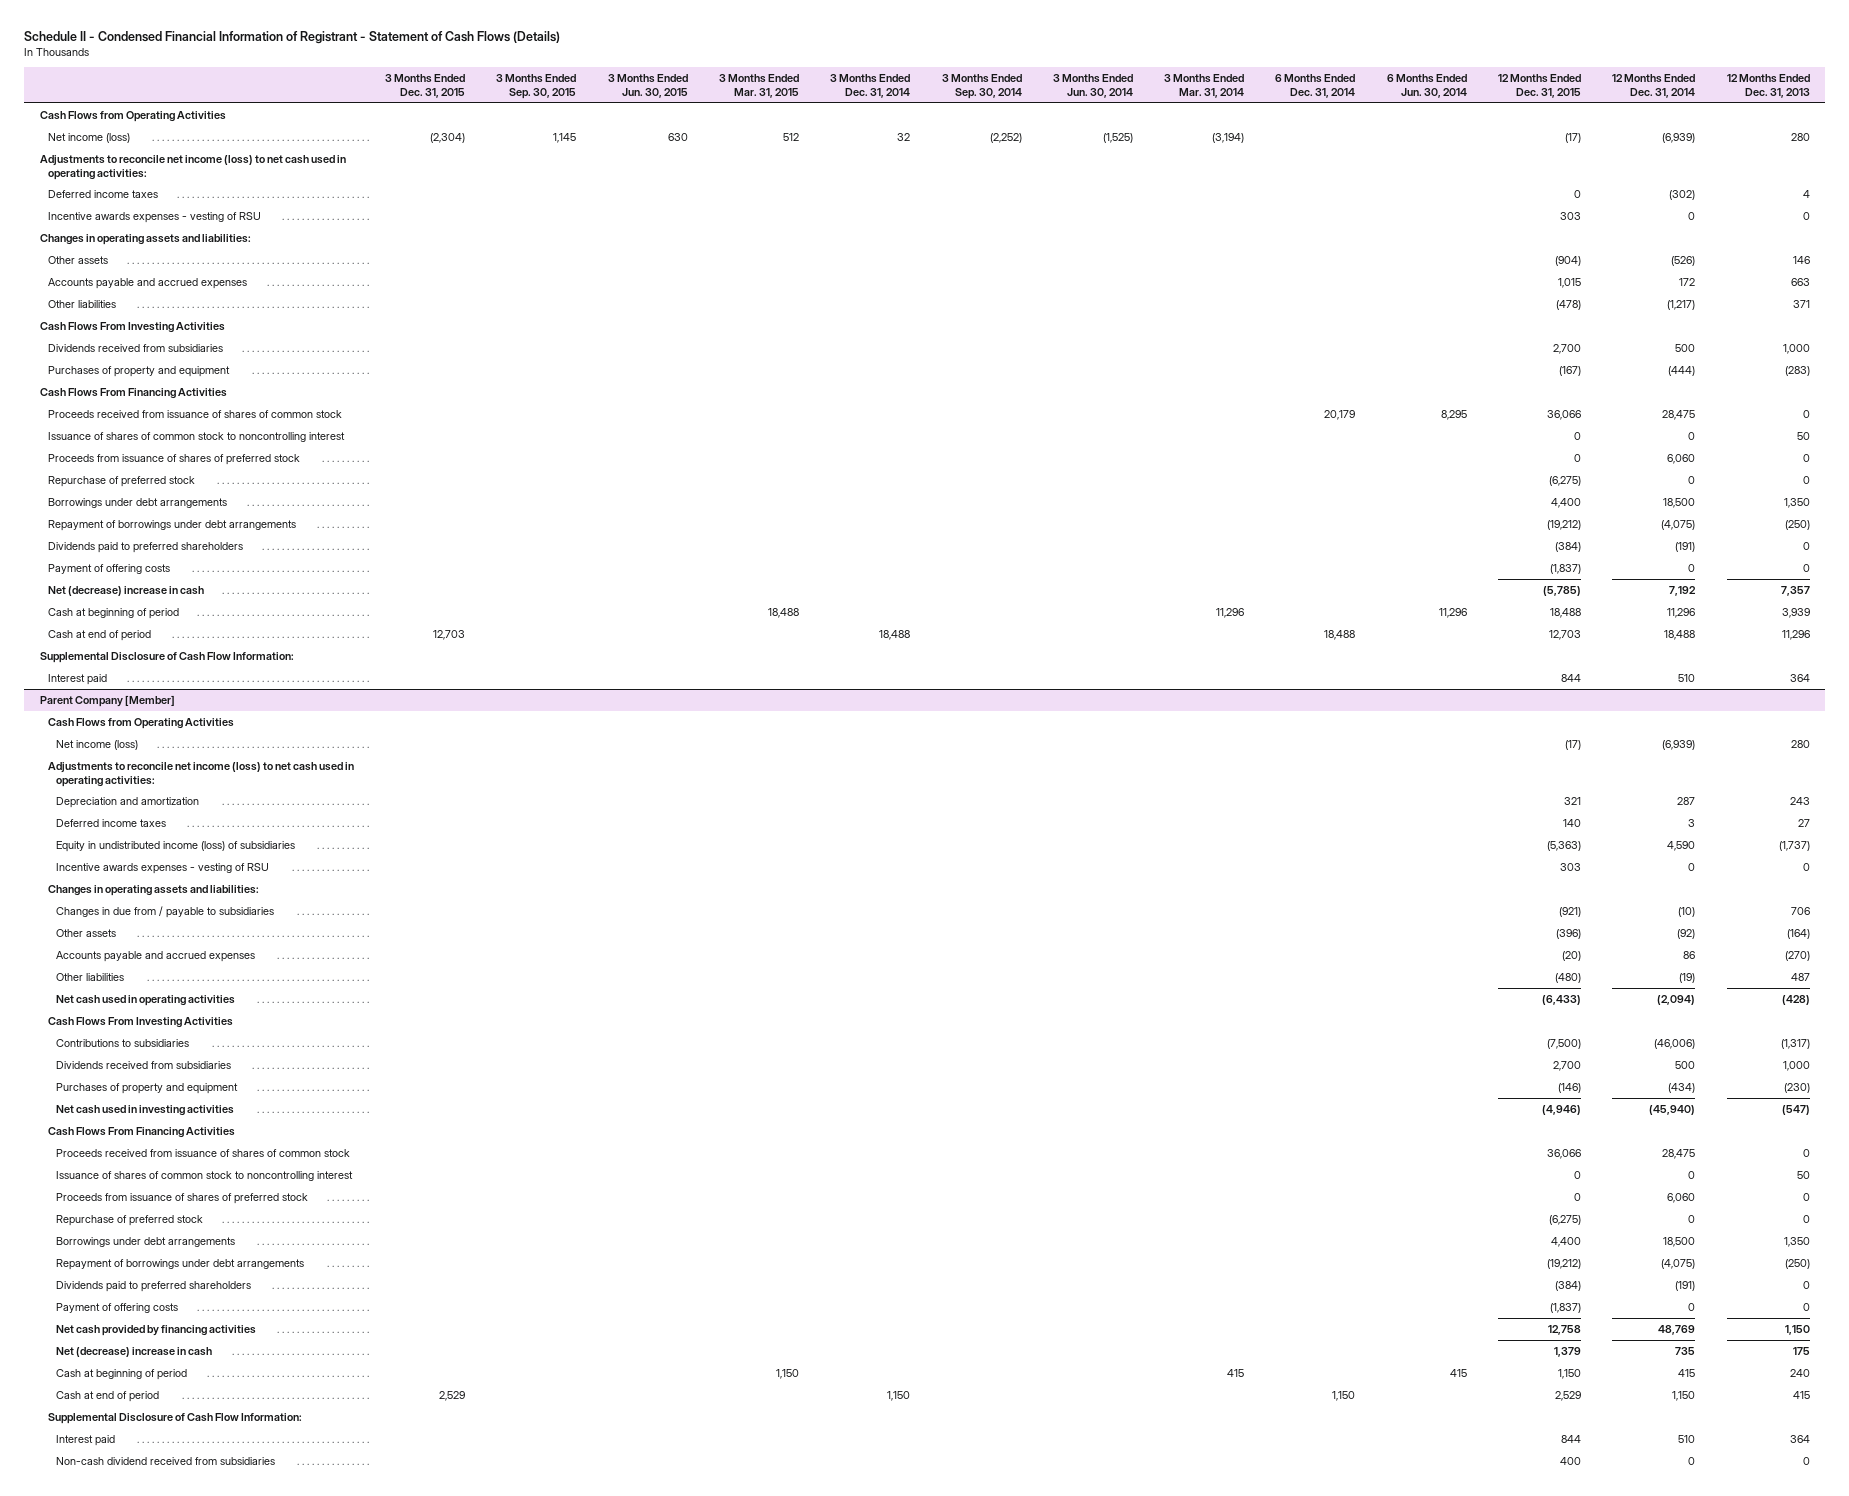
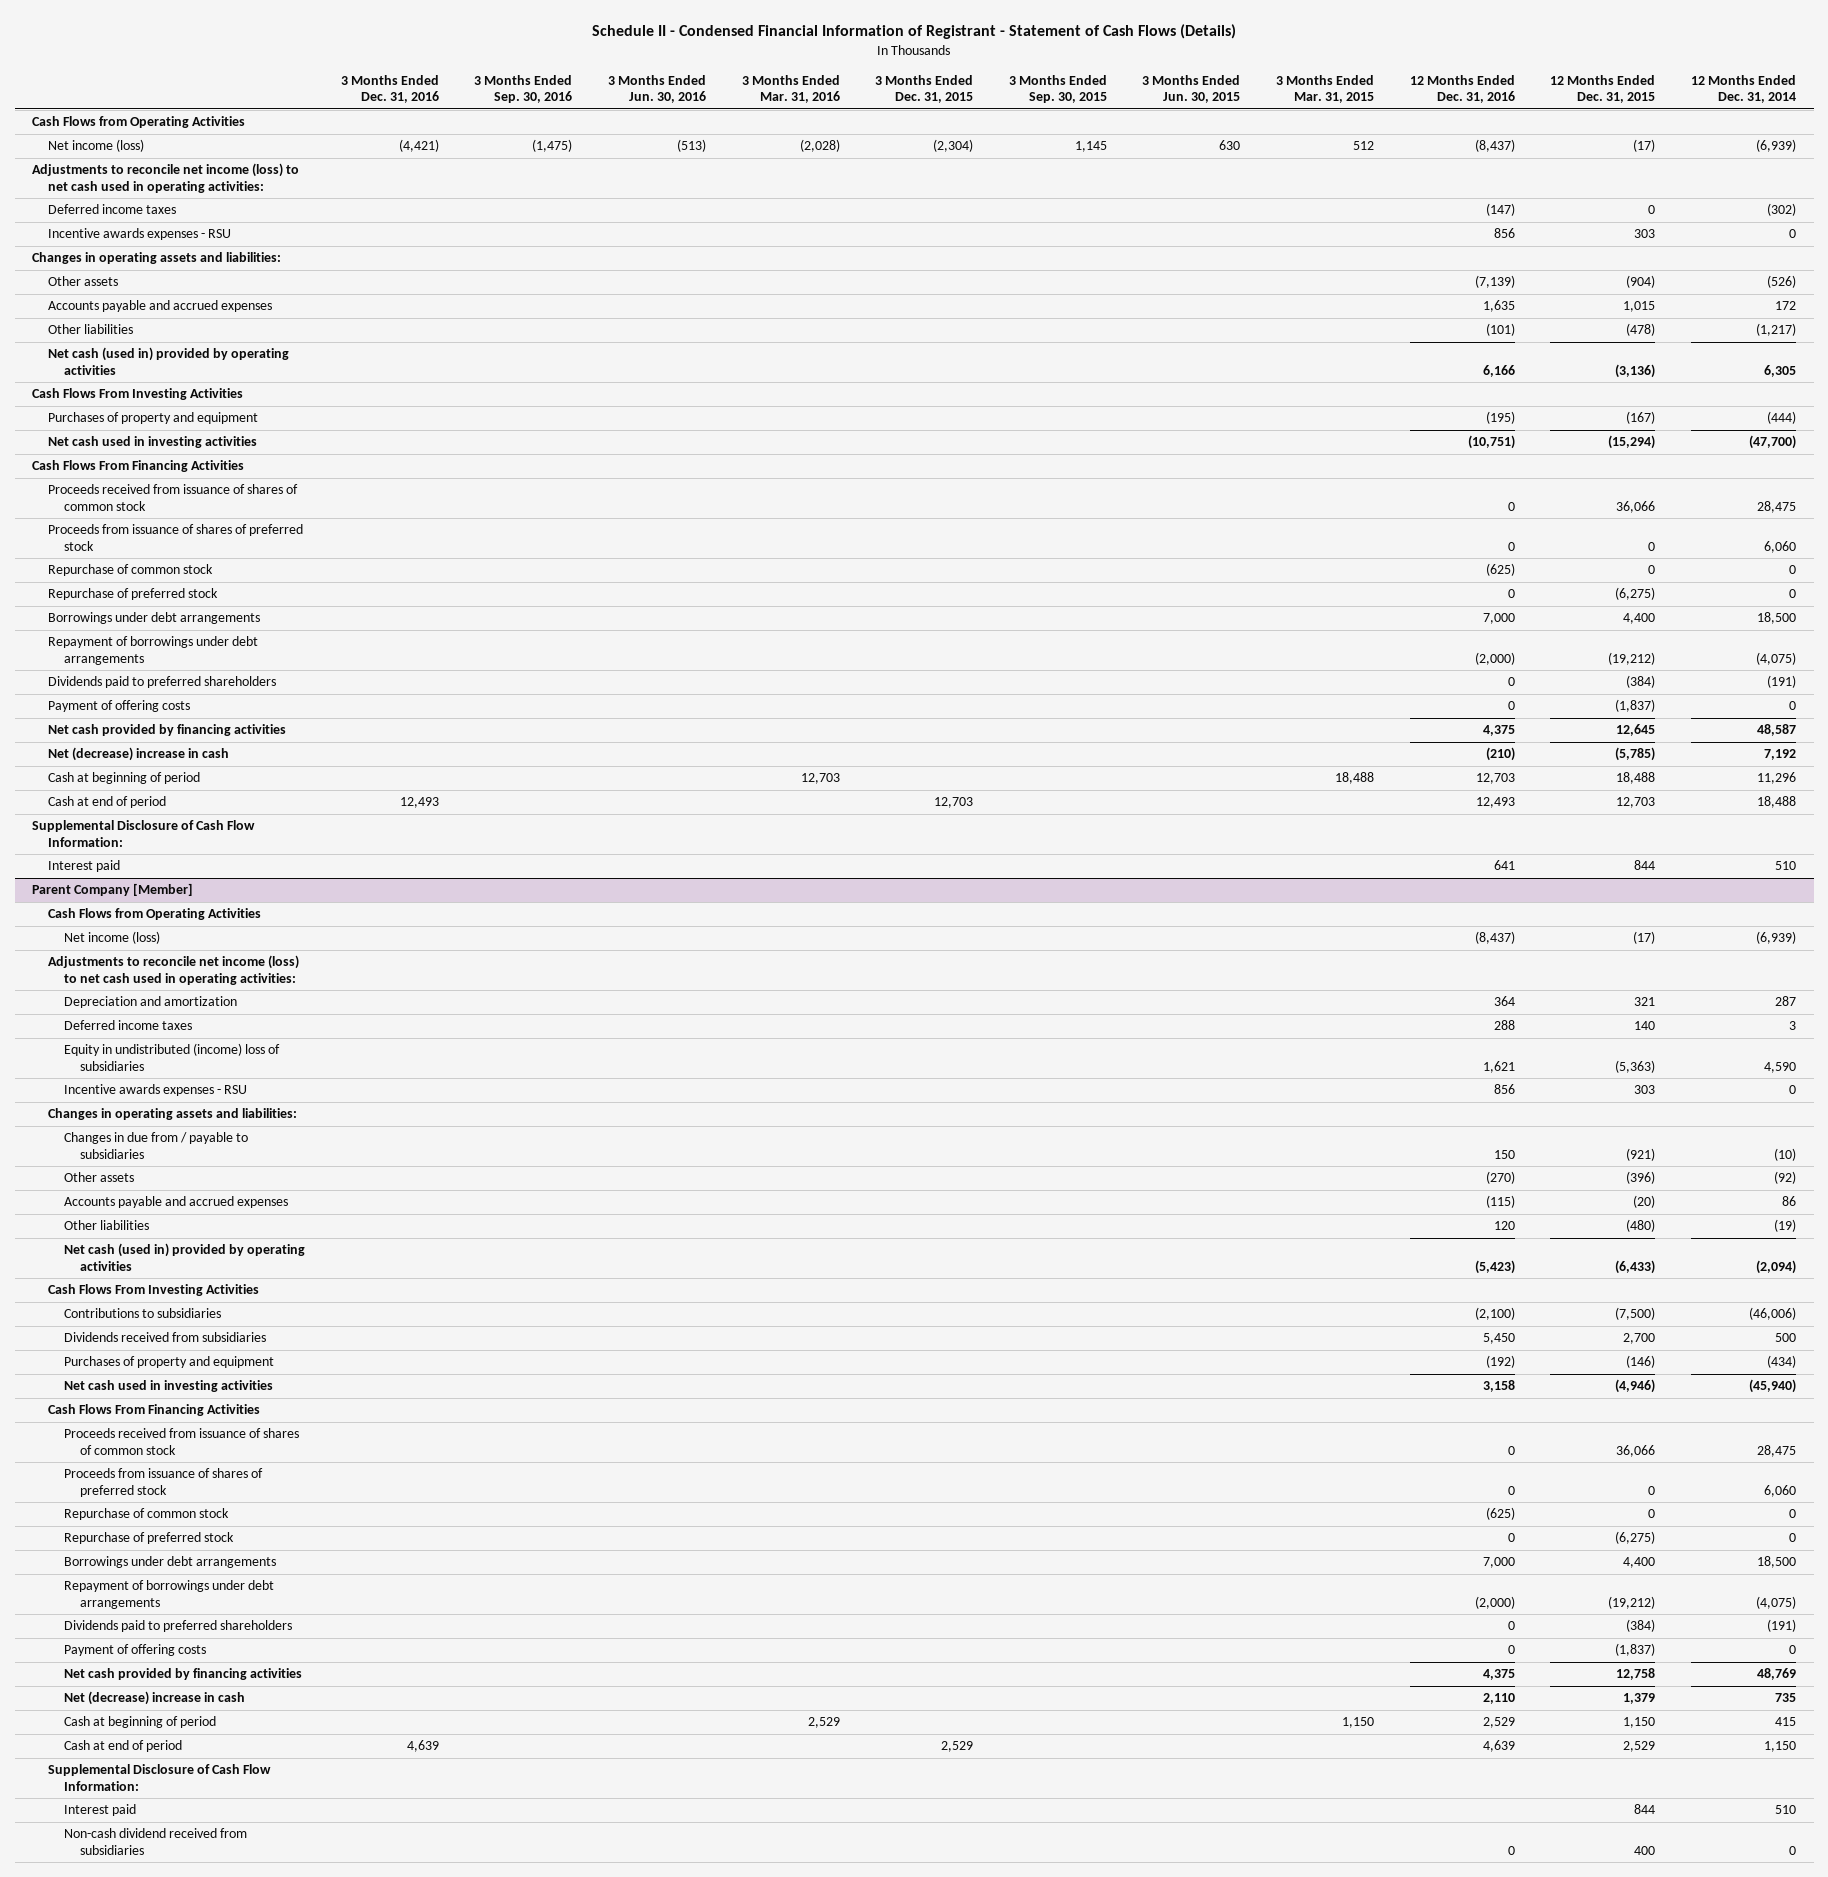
- | 3 Months Ended Dec. 31, 2015 | 3 Months Ended Sep. 30, 2015 | 3 Months Ended Jun. 30, 2015 | 3 Months Ended Mar. 31, 2015 | 3 Months Ended Dec. 31, 2014 | 3 Months Ended Sep. 30, 2014 | 3 Months Ended Jun. 30, 2014 | 3 Months Ended Mar. 31, 2014 | 6 Months Ended Dec. 31, 2014 | 6 Months Ended Jun. 30, 2014 | 12 Months Ended Dec. 31, 2015 | 12 Months Ended Dec. 31, 2014 | 12 Months Ended Dec. 31, 2013
+ | 3 Months Ended Dec. 31, 2016 | 3 Months Ended Sep. 30, 2016 | 3 Months Ended Jun. 30, 2016 | 3 Months Ended Mar. 31, 2016 | 3 Months Ended Dec. 31, 2015 | 3 Months Ended Sep. 30, 2015 | 3 Months Ended Jun. 30, 2015 | 3 Months Ended Mar. 31, 2015 | 12 Months Ended Dec. 31, 2016 | 12 Months Ended Dec. 31, 2015 | 12 Months Ended Dec. 31, 2014
- Incentive awards expenses - vesting of RSU | | | | | | | | | | | 303 | 0 | 0
+ Incentive awards expenses - RSU | | | | | | | | | 856 | 303 | 0
+ Net cash (used in) provided by operating activities | | | | | | | | | 6,166 | (3,136) | 6,305
- Dividends received from subsidiaries | | | | | | | | | | | 2,700 | 500 | 1,000
+ Net cash used in investing activities | | | | | | | | | (10,751) | (15,294) | (47,700)
- Issuance of shares of common stock to noncontrolling interest | | | | | | | | | | | 0 | 0 | 50
+ Repurchase of common stock | | | | | | | | | (625) | 0 | 0
+ Net cash provided by financing activities | | | | | | | | | 4,375 | 12,645 | 48,587
@ Parent Company [Member]
- Equity in undistributed income (loss) of subsidiaries | | | | | | | | | | | (5,363) | 4,590 | (1,737)
- Incentive awards expenses - vesting of RSU | | | | | | | | | | | 303 | 0 | 0
+ Equity in undistributed (income) loss of subsidiaries | | | | | | | | | 1,621 | (5,363) | 4,590
+ Incentive awards expenses - RSU | | | | | | | | | 856 | 303 | 0
- Net cash used in operating activities | | | | | | | | | | | (6,433) | (2,094) | (428)
+ Net cash (used in) provided by operating activities | | | | | | | | | (5,423) | (6,433) | (2,094)
- Issuance of shares of common stock to noncontrolling interest | | | | | | | | | | | 0 | 0 | 50
+ Repurchase of common stock | | | | | | | | | (625) | 0 | 0

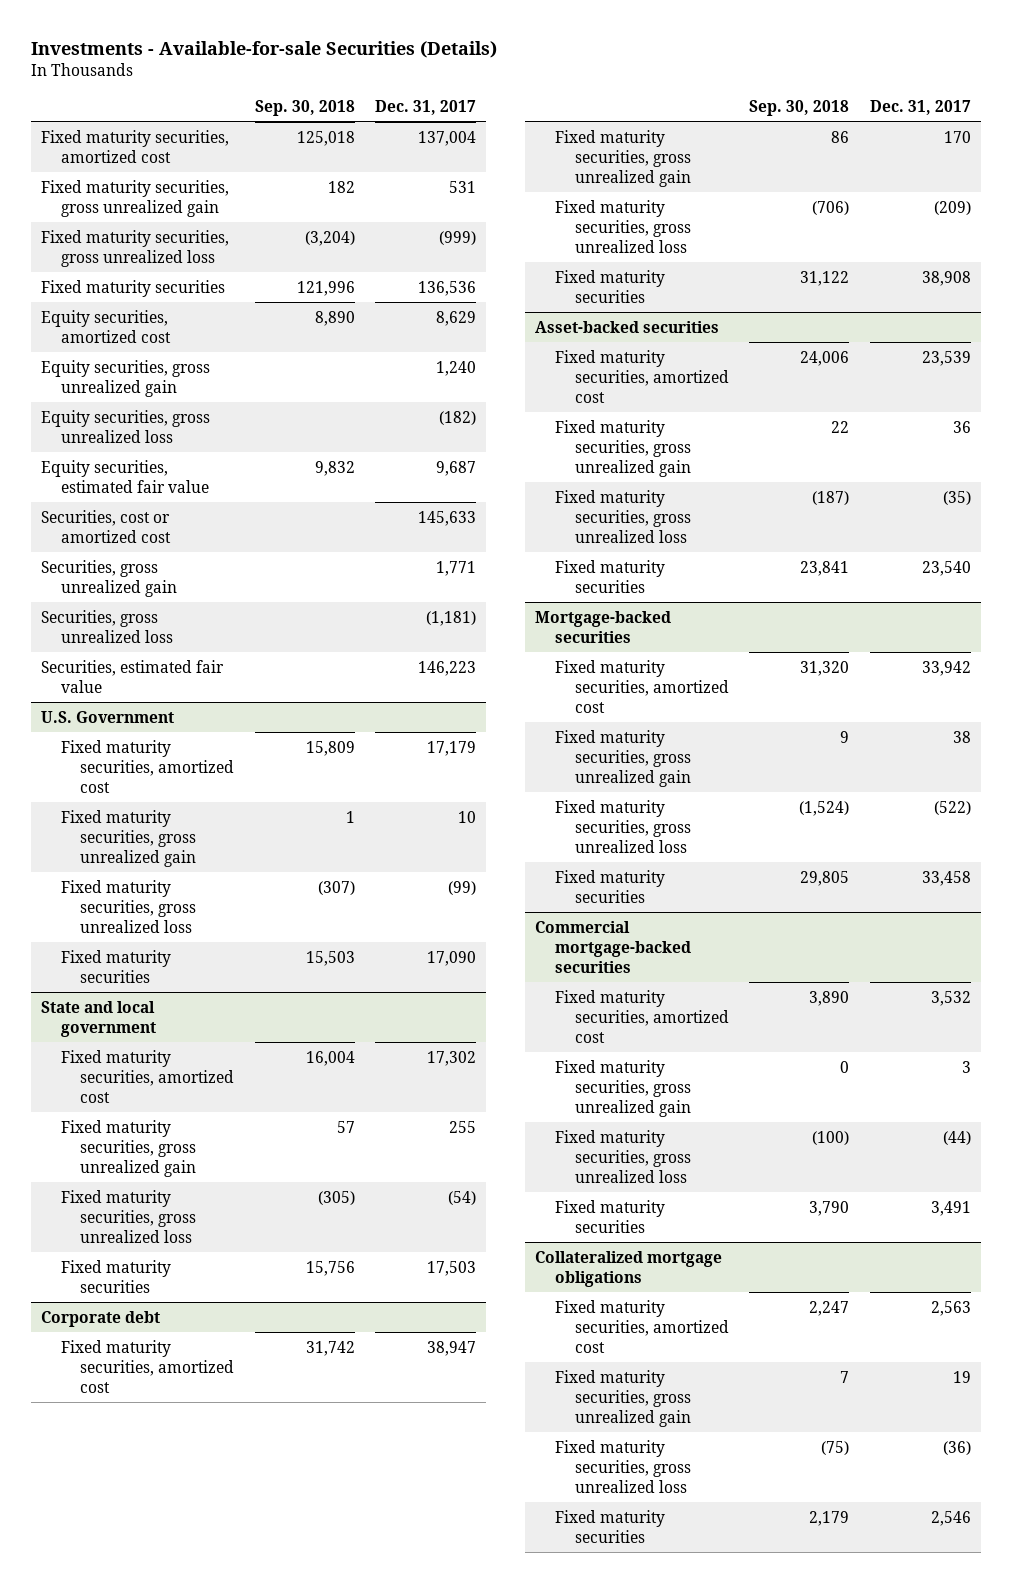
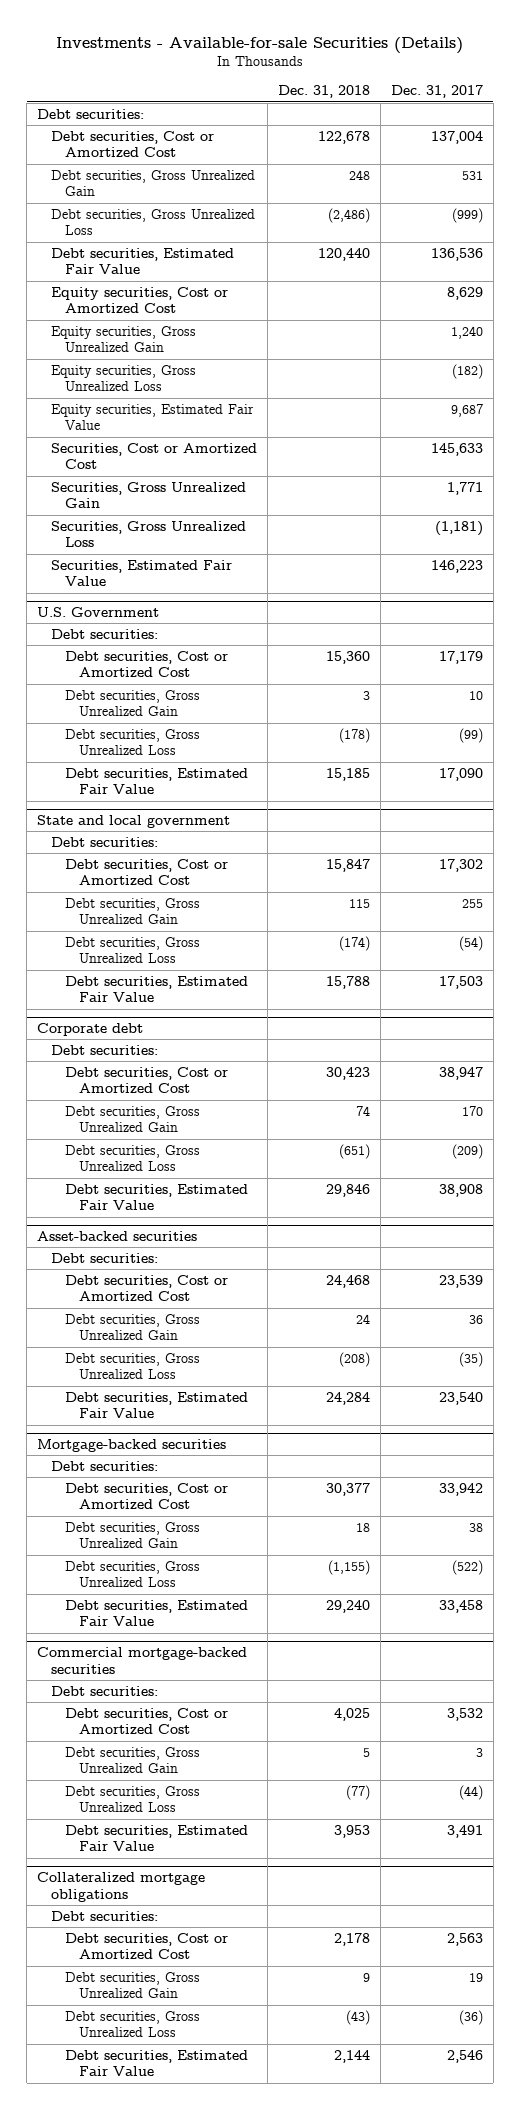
- | Sep. 30, 2018 | Dec. 31, 2017
+ | Dec. 31, 2018 | Dec. 31, 2017
- Fixed maturity securities, amortized cost | 125,018 | 137,004
- Fixed maturity securities, gross unrealized gain | 182 | 531
- Fixed maturity securities, gross unrealized loss | (3,204) | (999)
- Fixed maturity securities | 121,996 | 136,536
- Equity securities, amortized cost | 8,890 | 8,629
- Equity securities, gross unrealized gain | | 1,240
- Equity securities, gross unrealized loss | | (182)
- Equity securities, estimated fair value | 9,832 | 9,687
- Securities, cost or amortized cost | | 145,633
- Securities, gross unrealized gain | | 1,771
- Securities, gross unrealized loss | | (1,181)
- Securities, estimated fair value | | 146,223
+ Debt securities:
+ Debt securities, Cost or Amortized Cost | 122,678 | 137,004
+ Debt securities, Gross Unrealized Gain | 248 | 531
+ Debt securities, Gross Unrealized Loss | (2,486) | (999)
+ Debt securities, Estimated Fair Value | 120,440 | 136,536
+ Equity securities, Cost or Amortized Cost | | 8,629
+ Equity securities, Gross Unrealized Gain | | 1,240
+ Equity securities, Gross Unrealized Loss | | (182)
+ Equity securities, Estimated Fair Value | | 9,687
+ Securities, Cost or Amortized Cost | | 145,633
+ Securities, Gross Unrealized Gain | | 1,771
+ Securities, Gross Unrealized Loss | | (1,181)
+ Securities, Estimated Fair Value | | 146,223
@ U.S. Government
- Fixed maturity securities, amortized cost | 15,809 | 17,179
- Fixed maturity securities, gross unrealized gain | 1 | 10
- Fixed maturity securities, gross unrealized loss | (307) | (99)
- Fixed maturity securities | 15,503 | 17,090
+ Debt securities:
+ Debt securities, Cost or Amortized Cost | 15,360 | 17,179
+ Debt securities, Gross Unrealized Gain | 3 | 10
+ Debt securities, Gross Unrealized Loss | (178) | (99)
+ Debt securities, Estimated Fair Value | 15,185 | 17,090
@ State and local government
- Fixed maturity securities, amortized cost | 16,004 | 17,302
- Fixed maturity securities, gross unrealized gain | 57 | 255
- Fixed maturity securities, gross unrealized loss | (305) | (54)
- Fixed maturity securities | 15,756 | 17,503
+ Debt securities:
+ Debt securities, Cost or Amortized Cost | 15,847 | 17,302
+ Debt securities, Gross Unrealized Gain | 115 | 255
+ Debt securities, Gross Unrealized Loss | (174) | (54)
+ Debt securities, Estimated Fair Value | 15,788 | 17,503
@ Corporate debt
- Fixed maturity securities, amortized cost | 31,742 | 38,947
- Fixed maturity securities, gross unrealized gain | 86 | 170
- Fixed maturity securities, gross unrealized loss | (706) | (209)
- Fixed maturity securities | 31,122 | 38,908
+ Debt securities:
+ Debt securities, Cost or Amortized Cost | 30,423 | 38,947
+ Debt securities, Gross Unrealized Gain | 74 | 170
+ Debt securities, Gross Unrealized Loss | (651) | (209)
+ Debt securities, Estimated Fair Value | 29,846 | 38,908
@ Asset-backed securities
- Fixed maturity securities, amortized cost | 24,006 | 23,539
- Fixed maturity securities, gross unrealized gain | 22 | 36
- Fixed maturity securities, gross unrealized loss | (187) | (35)
- Fixed maturity securities | 23,841 | 23,540
+ Debt securities:
+ Debt securities, Cost or Amortized Cost | 24,468 | 23,539
+ Debt securities, Gross Unrealized Gain | 24 | 36
+ Debt securities, Gross Unrealized Loss | (208) | (35)
+ Debt securities, Estimated Fair Value | 24,284 | 23,540
@ Mortgage-backed securities
- Fixed maturity securities, amortized cost | 31,320 | 33,942
- Fixed maturity securities, gross unrealized gain | 9 | 38
- Fixed maturity securities, gross unrealized loss | (1,524) | (522)
- Fixed maturity securities | 29,805 | 33,458
+ Debt securities:
+ Debt securities, Cost or Amortized Cost | 30,377 | 33,942
+ Debt securities, Gross Unrealized Gain | 18 | 38
+ Debt securities, Gross Unrealized Loss | (1,155) | (522)
+ Debt securities, Estimated Fair Value | 29,240 | 33,458
@ Commercial mortgage-backed securities
- Fixed maturity securities, amortized cost | 3,890 | 3,532
- Fixed maturity securities, gross unrealized gain | 0 | 3
- Fixed maturity securities, gross unrealized loss | (100) | (44)
- Fixed maturity securities | 3,790 | 3,491
+ Debt securities:
+ Debt securities, Cost or Amortized Cost | 4,025 | 3,532
+ Debt securities, Gross Unrealized Gain | 5 | 3
+ Debt securities, Gross Unrealized Loss | (77) | (44)
+ Debt securities, Estimated Fair Value | 3,953 | 3,491
@ Collateralized mortgage obligations
- Fixed maturity securities, amortized cost | 2,247 | 2,563
- Fixed maturity securities, gross unrealized gain | 7 | 19
- Fixed maturity securities, gross unrealized loss | (75) | (36)
- Fixed maturity securities | 2,179 | 2,546
+ Debt securities:
+ Debt securities, Cost or Amortized Cost | 2,178 | 2,563
+ Debt securities, Gross Unrealized Gain | 9 | 19
+ Debt securities, Gross Unrealized Loss | (43) | (36)
+ Debt securities, Estimated Fair Value | 2,144 | 2,546

